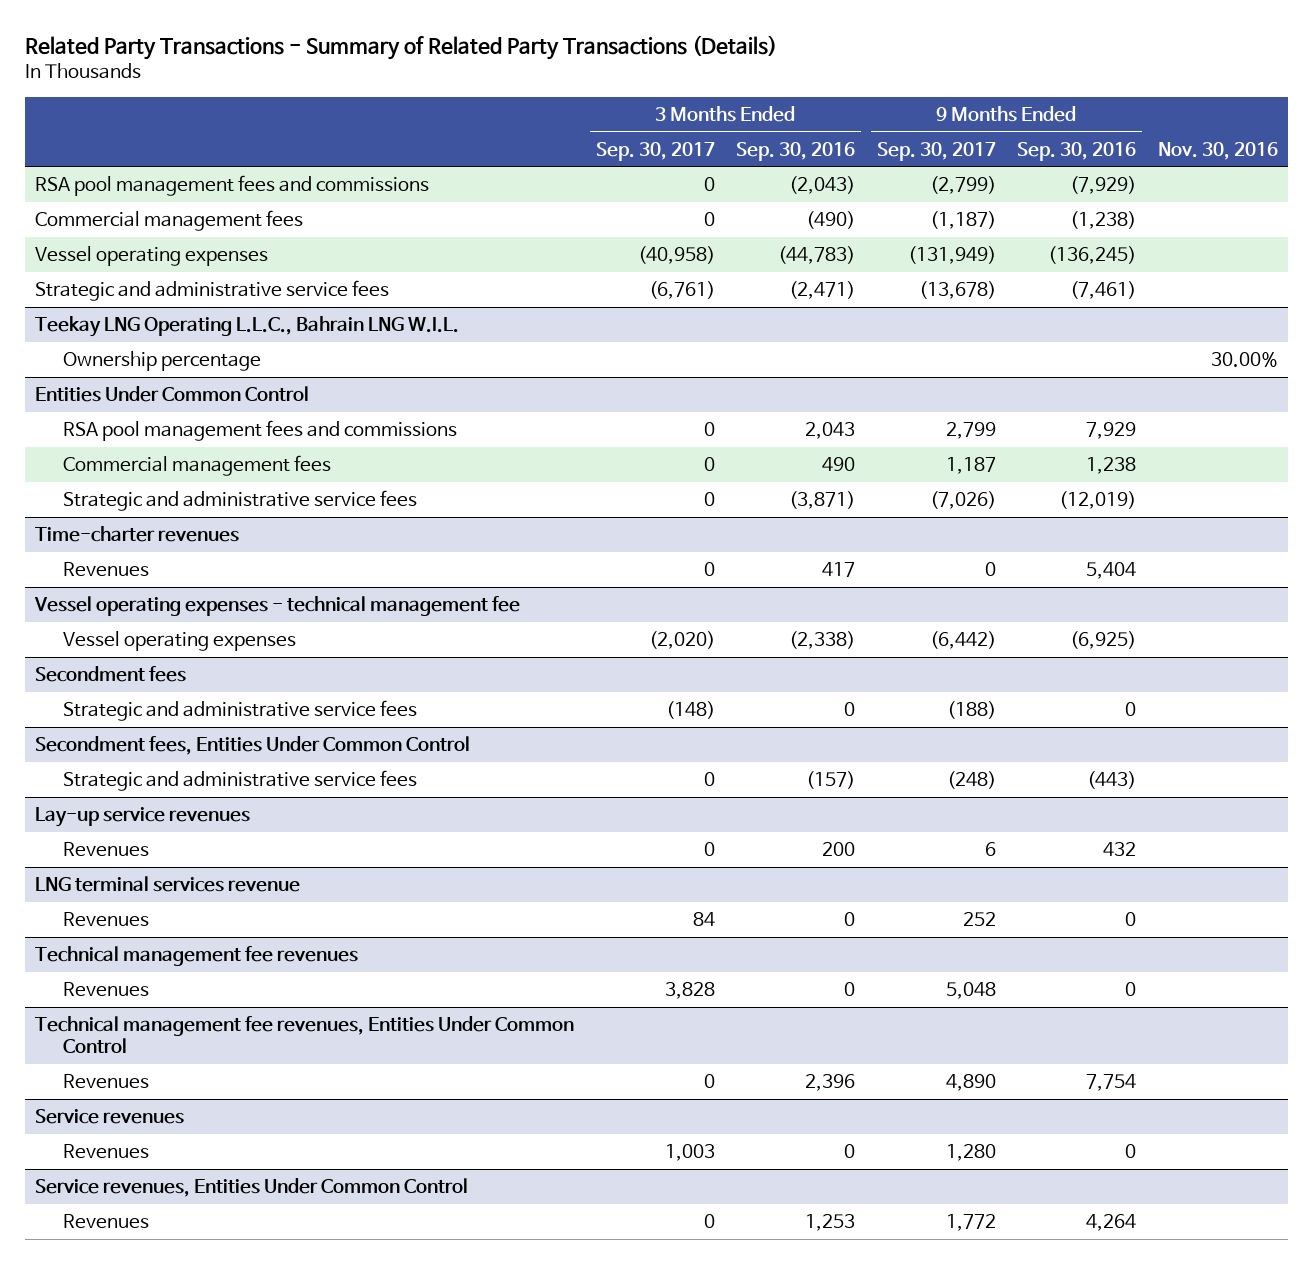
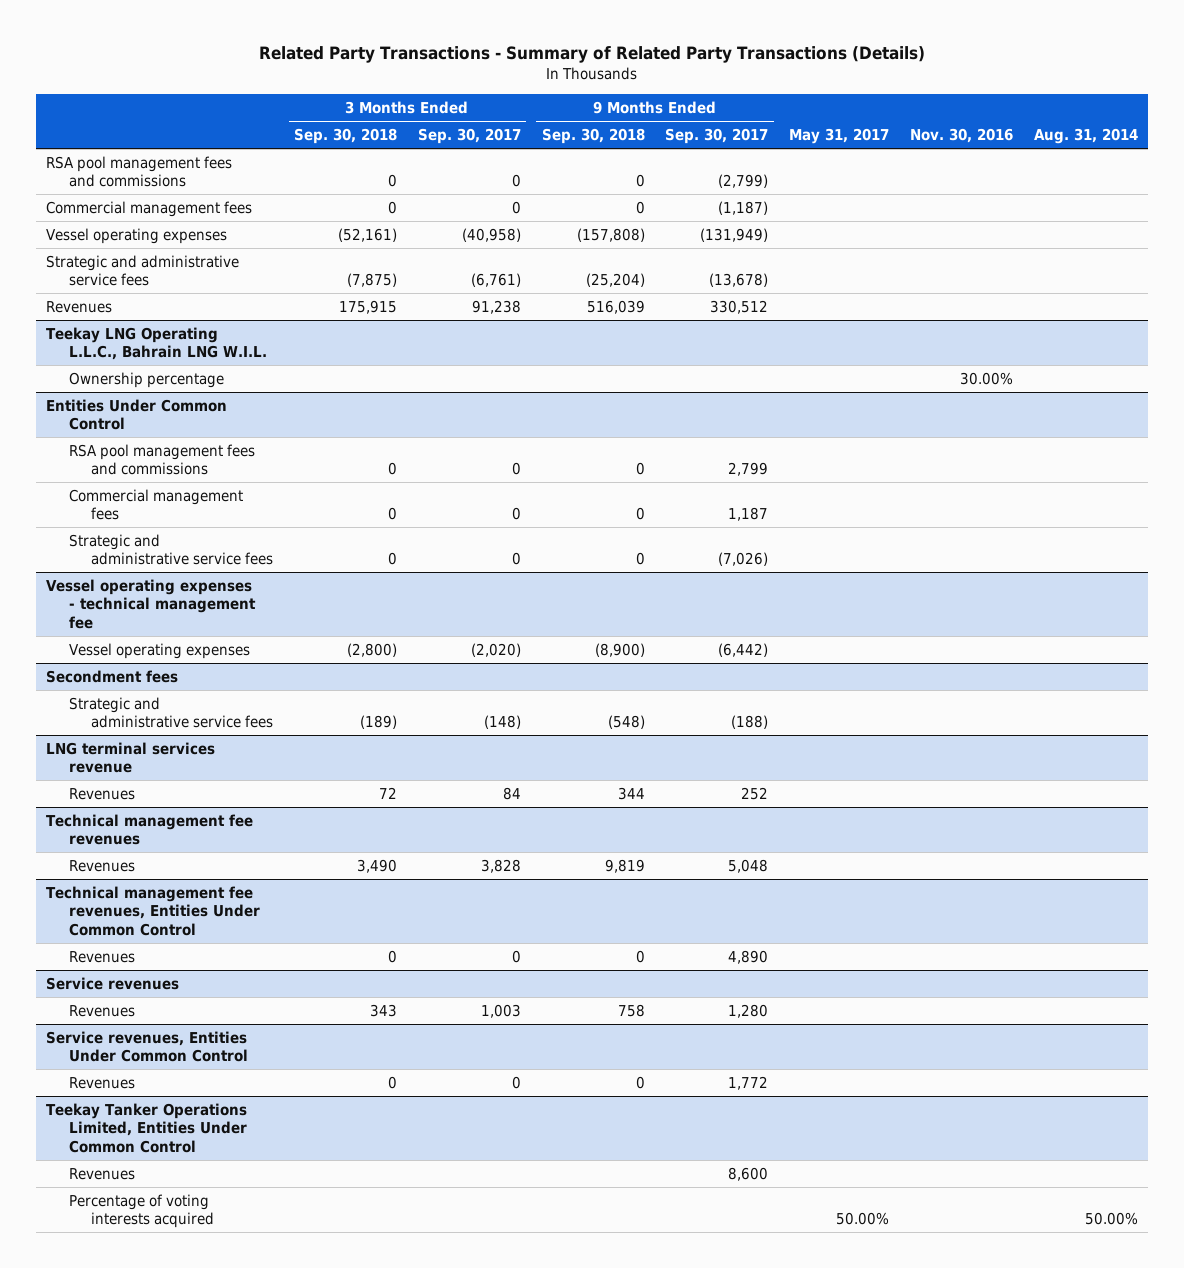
- | 3 Months Ended Sep. 30, 2017 | 3 Months Ended Sep. 30, 2016 | 9 Months Ended Sep. 30, 2017 | 9 Months Ended Sep. 30, 2016 | Nov. 30, 2016
+ | 3 Months Ended Sep. 30, 2018 | 3 Months Ended Sep. 30, 2017 | 9 Months Ended Sep. 30, 2018 | 9 Months Ended Sep. 30, 2017 | May 31, 2017 | Nov. 30, 2016 | Aug. 31, 2014
+ Revenues | 175,915 | 91,238 | 516,039 | 330,512 | | |
- Time-charter revenues
- Revenues | 0 | 417 | 0 | 5,404 |
- Secondment fees, Entities Under Common Control
- Strategic and administrative service fees | 0 | (157) | (248) | (443) |
- Lay-up service revenues
- Revenues | 0 | 200 | 6 | 432 |
+ Teekay Tanker Operations Limited, Entities Under Common Control
+ Revenues | | | | 8,600 | | |
+ Percentage of voting interests acquired | | | | | 50.00% | | 50.00%

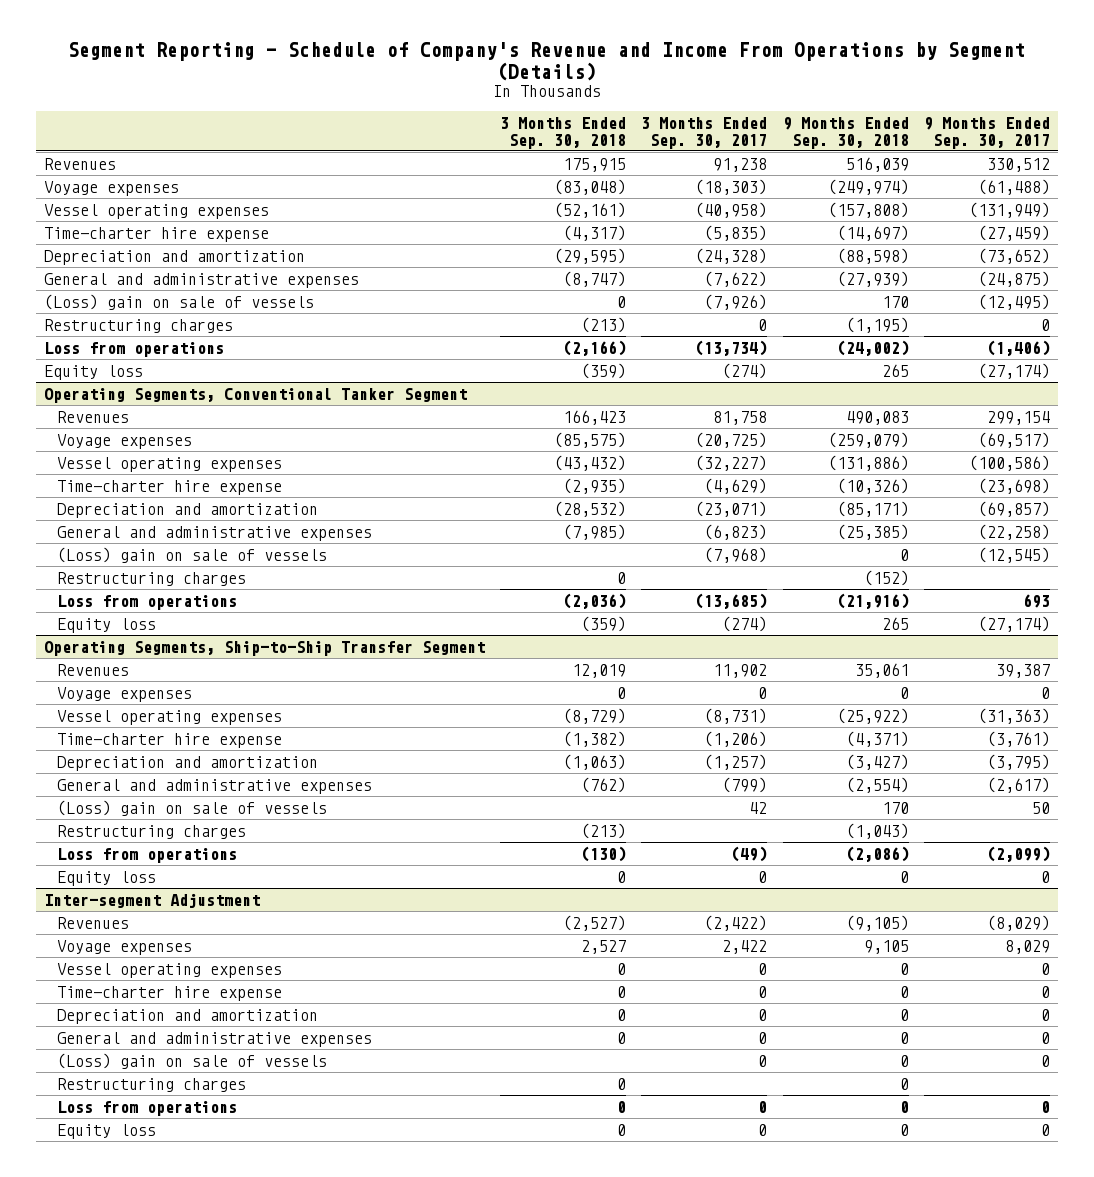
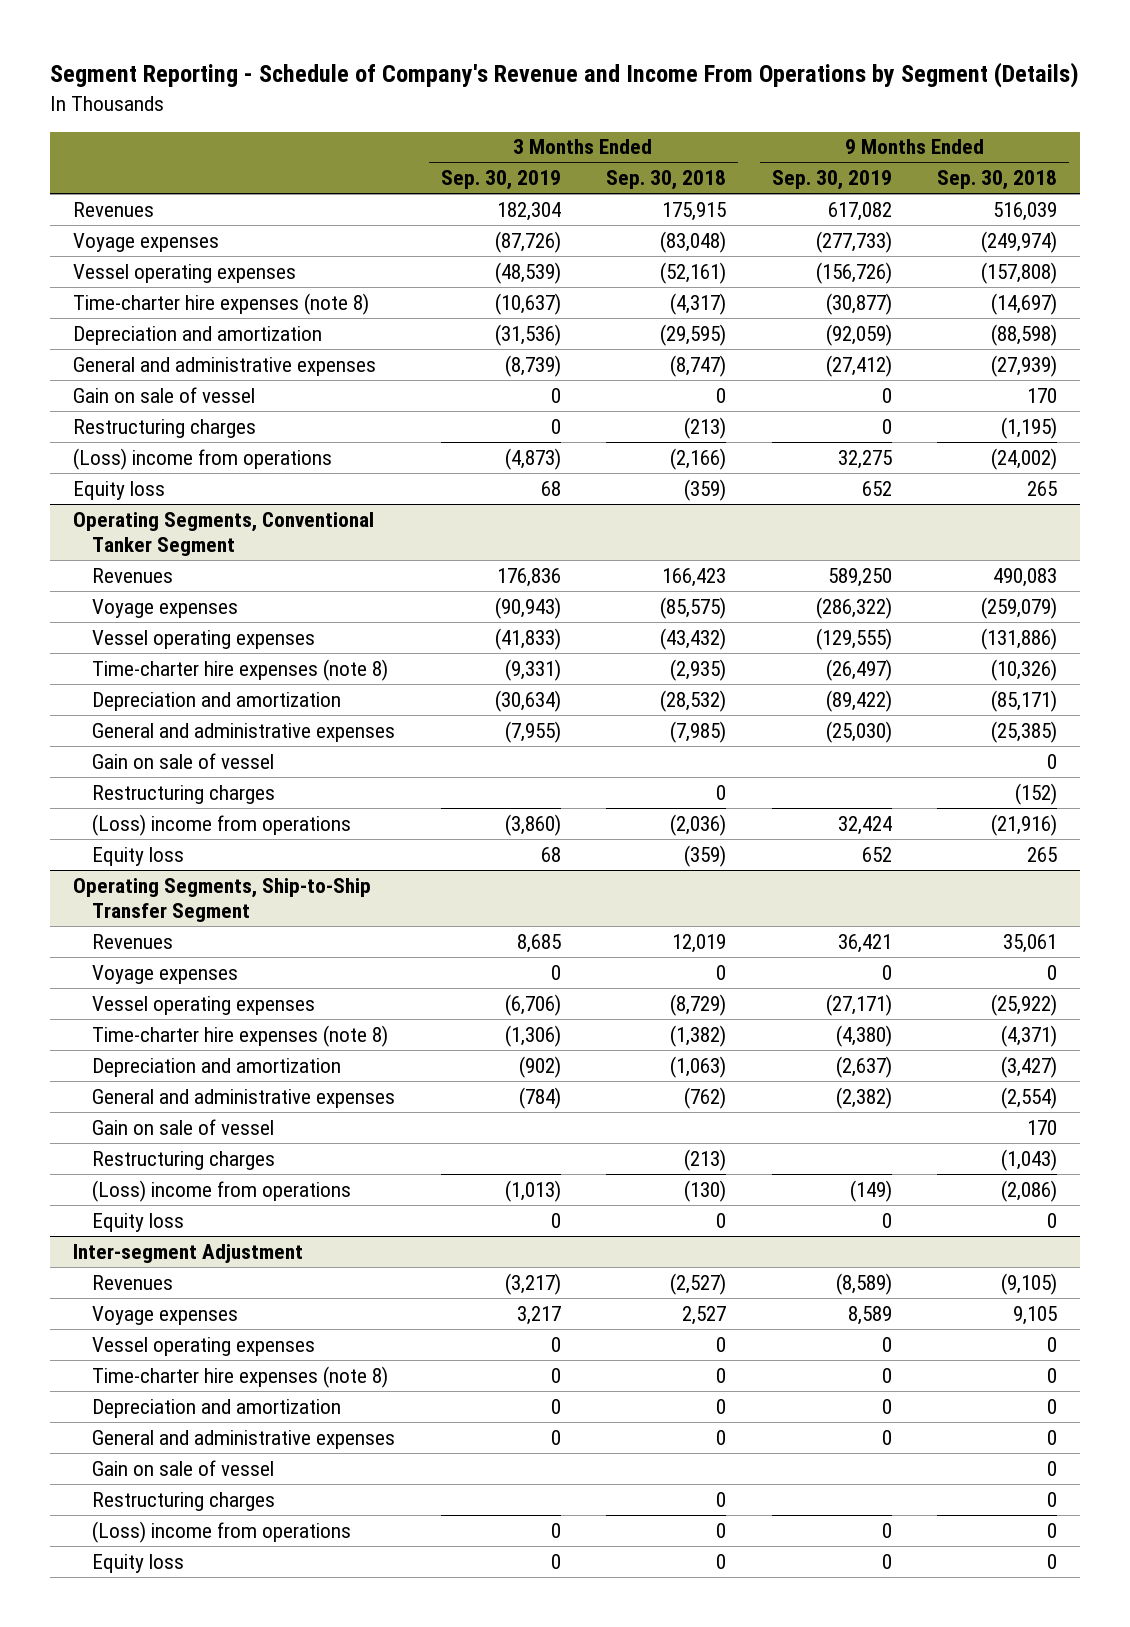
- | 3 Months Ended Sep. 30, 2018 | 3 Months Ended Sep. 30, 2017 | 9 Months Ended Sep. 30, 2018 | 9 Months Ended Sep. 30, 2017
+ | 3 Months Ended Sep. 30, 2019 | 3 Months Ended Sep. 30, 2018 | 9 Months Ended Sep. 30, 2019 | 9 Months Ended Sep. 30, 2018
- Time-charter hire expense | (4,317) | (5,835) | (14,697) | (27,459)
+ Time-charter hire expenses (note 8) | (10,637) | (4,317) | (30,877) | (14,697)
- (Loss) gain on sale of vessels | 0 | (7,926) | 170 | (12,495)
+ Gain on sale of vessel | 0 | 0 | 0 | 170
- Loss from operations | (2,166) | (13,734) | (24,002) | (1,406)
+ (Loss) income from operations | (4,873) | (2,166) | 32,275 | (24,002)
@ Operating Segments, Conventional Tanker Segment
- Time-charter hire expense | (2,935) | (4,629) | (10,326) | (23,698)
+ Time-charter hire expenses (note 8) | (9,331) | (2,935) | (26,497) | (10,326)
- (Loss) gain on sale of vessels | | (7,968) | 0 | (12,545)
+ Gain on sale of vessel | | | | 0
- Loss from operations | (2,036) | (13,685) | (21,916) | 693
+ (Loss) income from operations | (3,860) | (2,036) | 32,424 | (21,916)
@ Operating Segments, Ship-to-Ship Transfer Segment
- Time-charter hire expense | (1,382) | (1,206) | (4,371) | (3,761)
+ Time-charter hire expenses (note 8) | (1,306) | (1,382) | (4,380) | (4,371)
- (Loss) gain on sale of vessels | | 42 | 170 | 50
+ Gain on sale of vessel | | | | 170
- Loss from operations | (130) | (49) | (2,086) | (2,099)
+ (Loss) income from operations | (1,013) | (130) | (149) | (2,086)
@ Inter-segment Adjustment
- Time-charter hire expense | 0 | 0 | 0 | 0
+ Time-charter hire expenses (note 8) | 0 | 0 | 0 | 0
- (Loss) gain on sale of vessels | | 0 | 0 | 0
+ Gain on sale of vessel | | | | 0
- Loss from operations | 0 | 0 | 0 | 0
+ (Loss) income from operations | 0 | 0 | 0 | 0

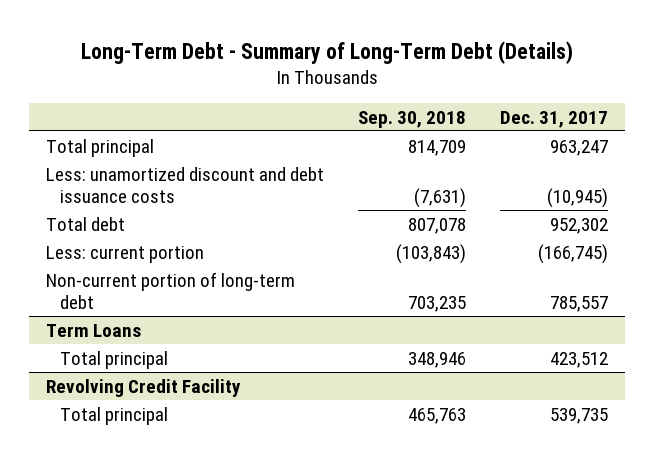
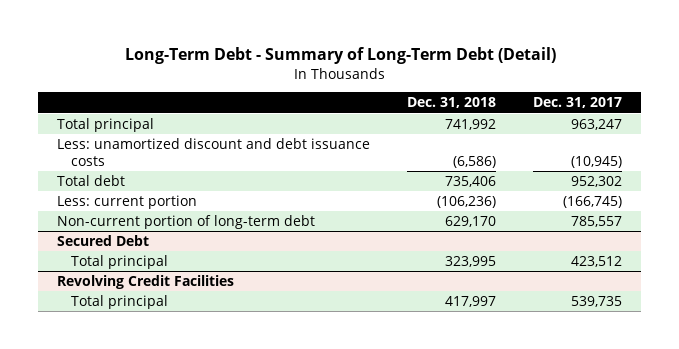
- Long-Term Debt - Summary of Long-Term Debt (Details)
+ Long-Term Debt - Summary of Long-Term Debt (Detail)
- | Sep. 30, 2018 | Dec. 31, 2017
+ | Dec. 31, 2018 | Dec. 31, 2017
- Term Loans
+ Secured Debt
- Revolving Credit Facility
+ Revolving Credit Facilities

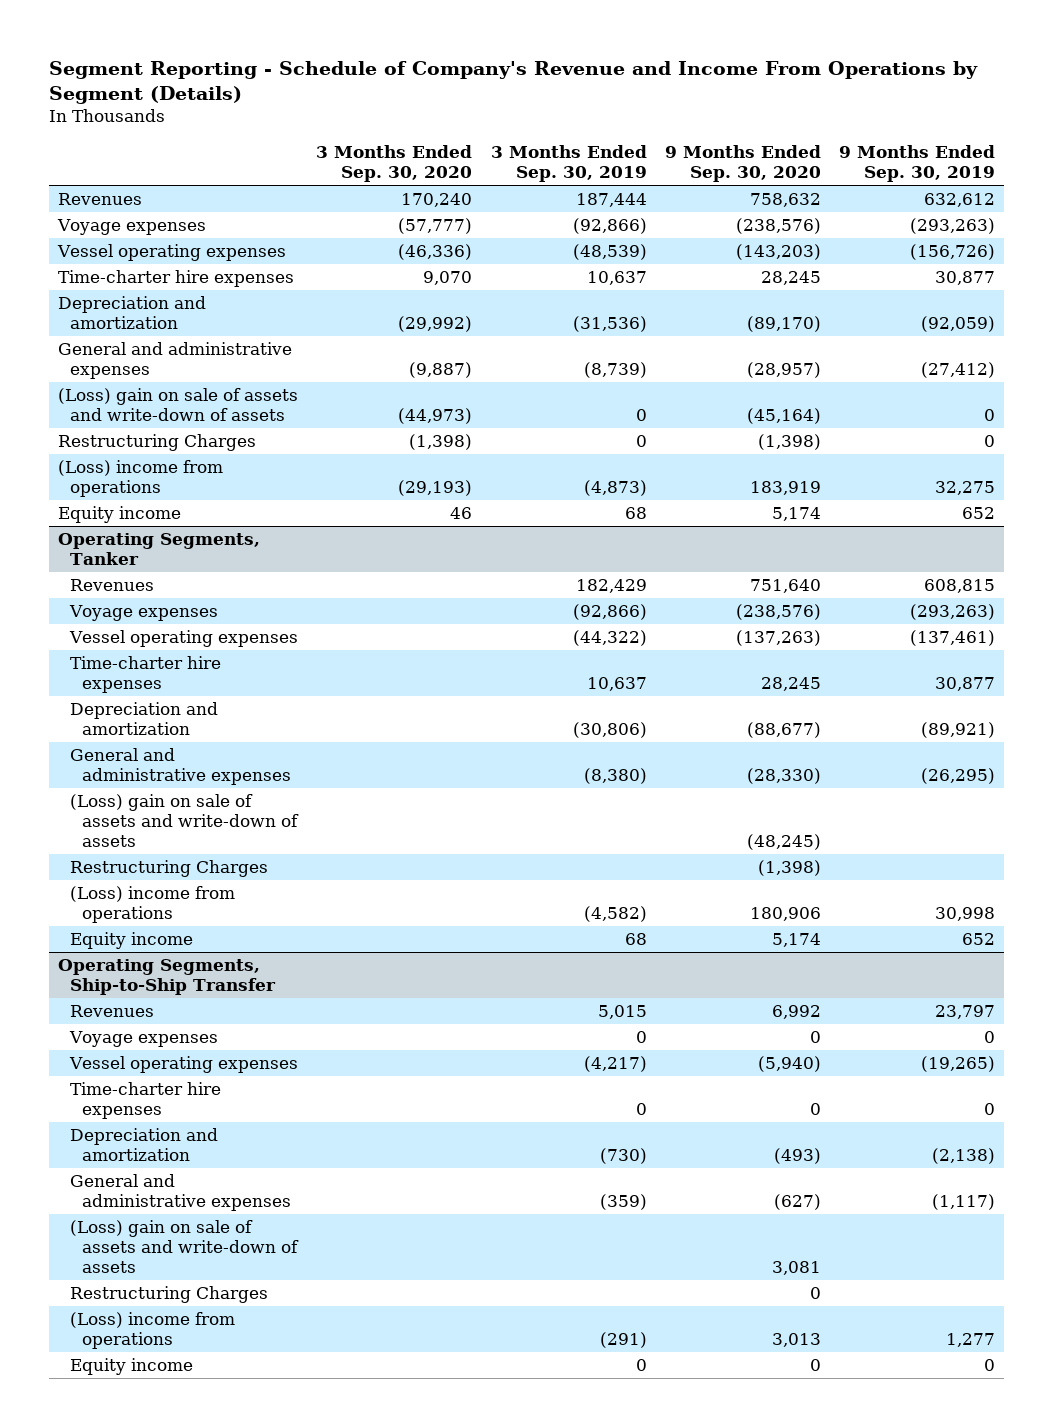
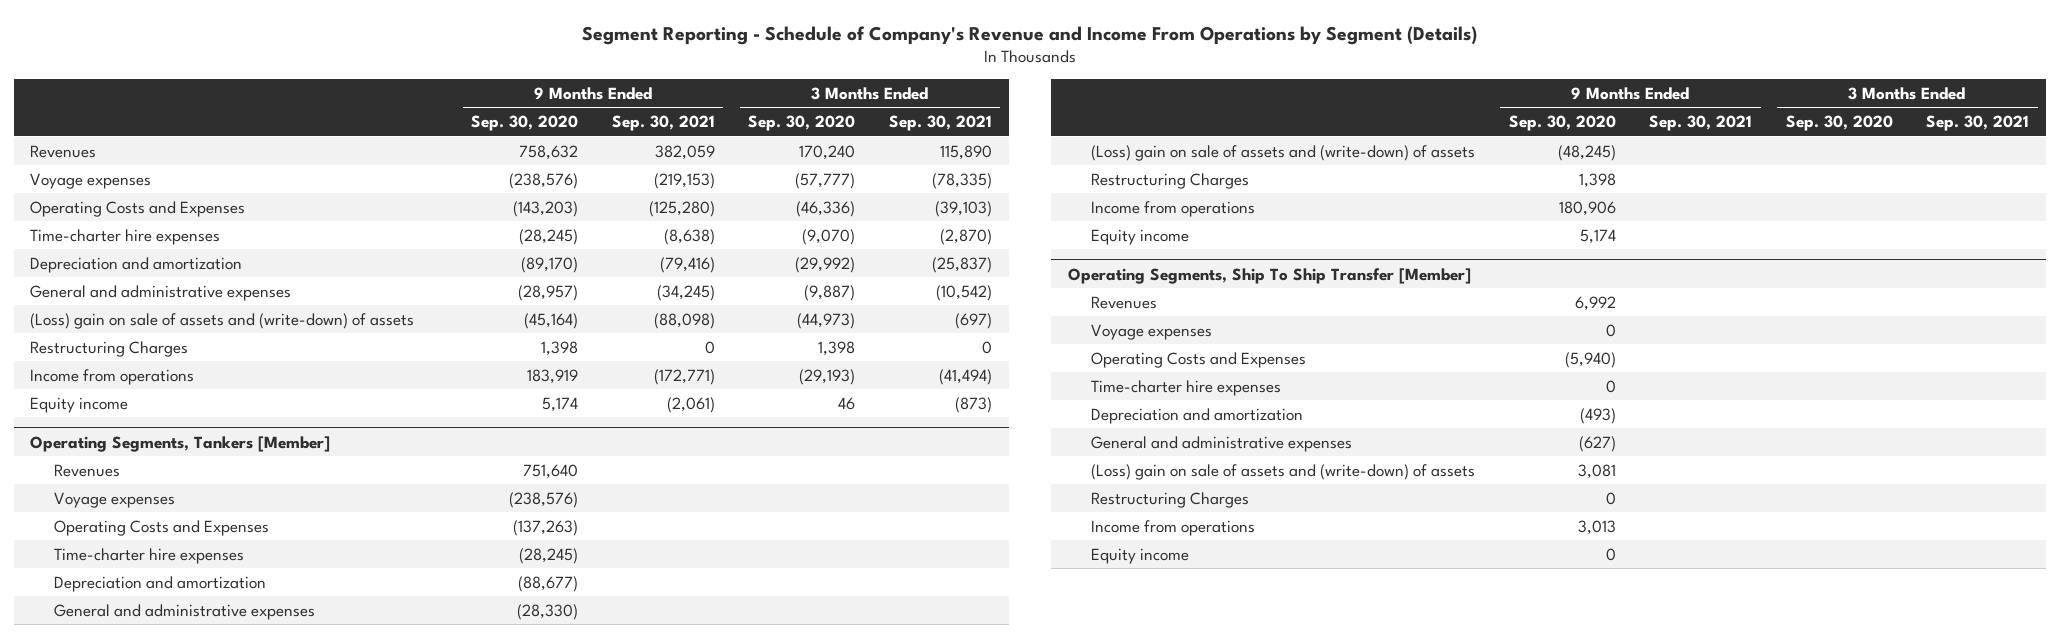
- | 3 Months Ended Sep. 30, 2020 | 3 Months Ended Sep. 30, 2019 | 9 Months Ended Sep. 30, 2020 | 9 Months Ended Sep. 30, 2019
+ | 9 Months Ended Sep. 30, 2020 | 9 Months Ended Sep. 30, 2021 | 3 Months Ended Sep. 30, 2020 | 3 Months Ended Sep. 30, 2021
- Vessel operating expenses | (46,336) | (48,539) | (143,203) | (156,726)
- Time-charter hire expenses | 9,070 | 10,637 | 28,245 | 30,877
+ Operating Costs and Expenses | (143,203) | (125,280) | (46,336) | (39,103)
+ Time-charter hire expenses | (28,245) | (8,638) | (9,070) | (2,870)
- (Loss) gain on sale of assets and write-down of assets | (44,973) | 0 | (45,164) | 0
- Restructuring Charges | (1,398) | 0 | (1,398) | 0
- (Loss) income from operations | (29,193) | (4,873) | 183,919 | 32,275
+ (Loss) gain on sale of assets and (write-down) of assets | (45,164) | (88,098) | (44,973) | (697)
+ Restructuring Charges | 1,398 | 0 | 1,398 | 0
+ Income from operations | 183,919 | (172,771) | (29,193) | (41,494)
- Operating Segments, Tanker
+ Operating Segments, Tankers [Member]
- Vessel operating expenses | | (44,322) | (137,263) | (137,461)
- Time-charter hire expenses | | 10,637 | 28,245 | 30,877
+ Operating Costs and Expenses | (137,263) | | |
+ Time-charter hire expenses | (28,245) | | |
- (Loss) gain on sale of assets and write-down of assets | | | (48,245) |
- Restructuring Charges | | | (1,398) |
- (Loss) income from operations | | (4,582) | 180,906 | 30,998
+ (Loss) gain on sale of assets and (write-down) of assets | (48,245) | | |
+ Restructuring Charges | 1,398 | | |
+ Income from operations | 180,906 | | |
- Operating Segments, Ship-to-Ship Transfer
+ Operating Segments, Ship To Ship Transfer [Member]
- Vessel operating expenses | | (4,217) | (5,940) | (19,265)
+ Operating Costs and Expenses | (5,940) | | |
- (Loss) gain on sale of assets and write-down of assets | | | 3,081 |
+ (Loss) gain on sale of assets and (write-down) of assets | 3,081 | | |
- (Loss) income from operations | | (291) | 3,013 | 1,277
+ Income from operations | 3,013 | | |

